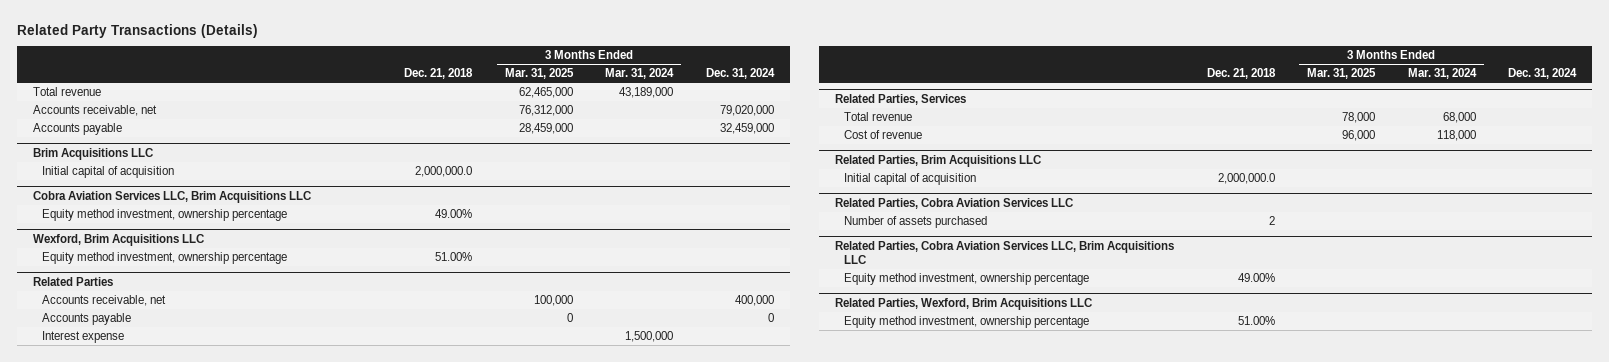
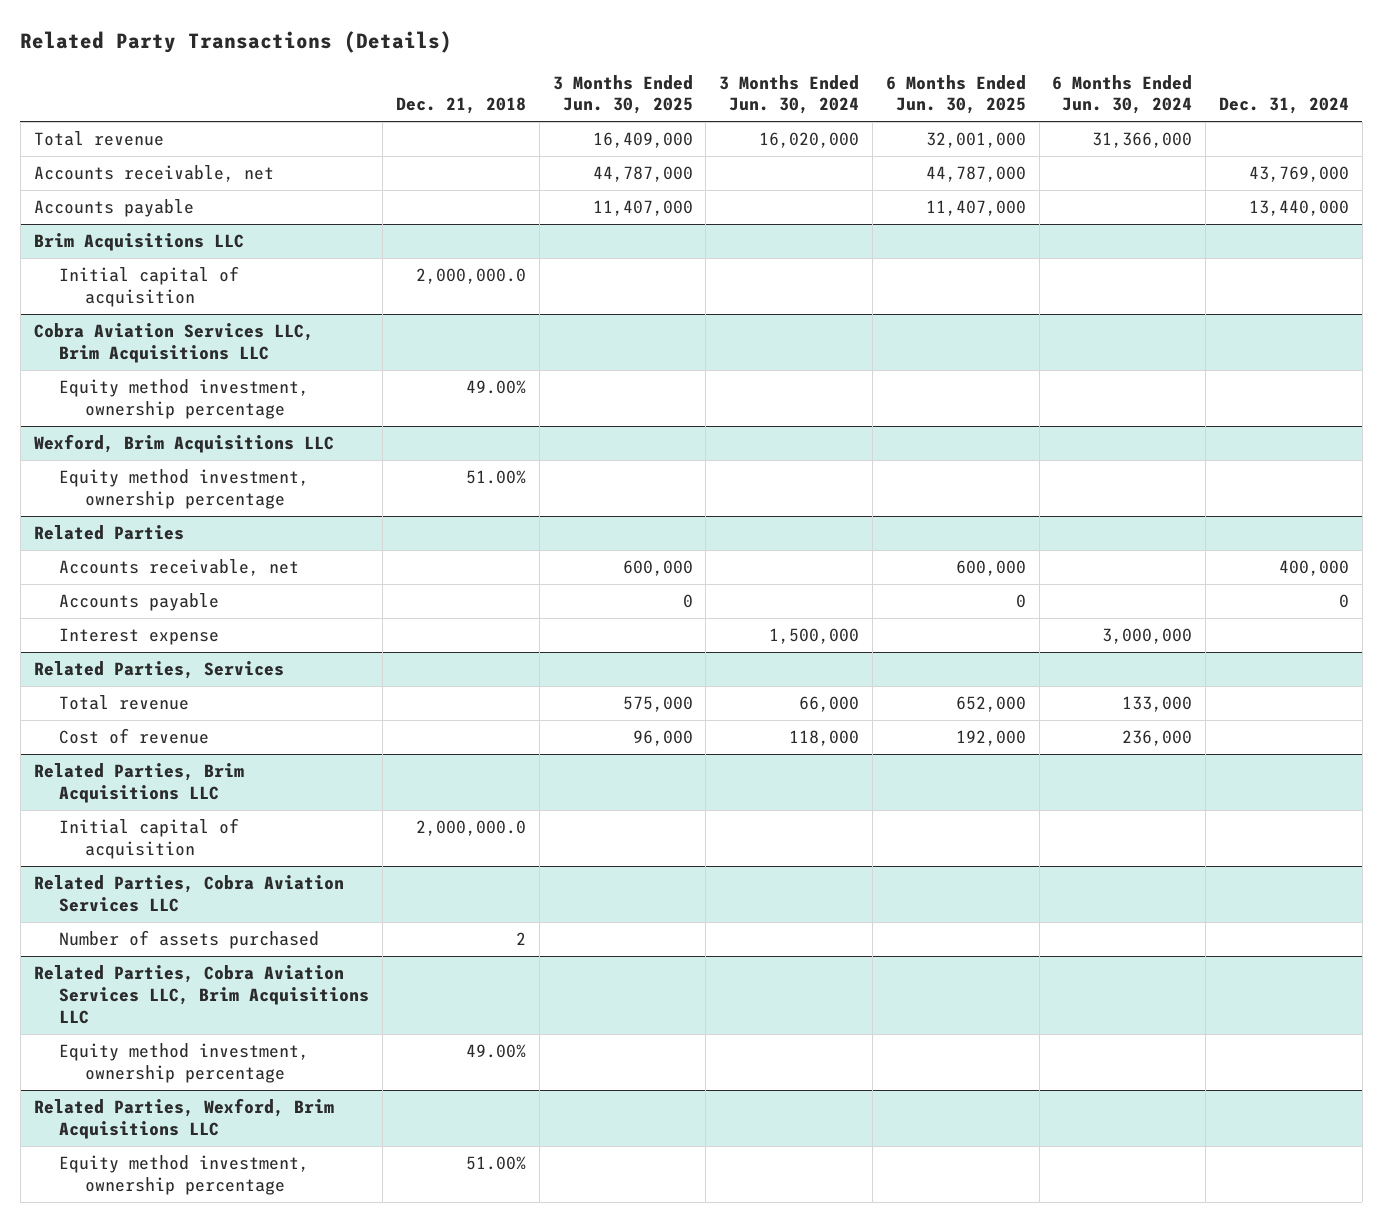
- | Dec. 21, 2018 | 3 Months Ended Mar. 31, 2025 | 3 Months Ended Mar. 31, 2024 | Dec. 31, 2024
+ | Dec. 21, 2018 | 3 Months Ended Jun. 30, 2025 | 3 Months Ended Jun. 30, 2024 | 6 Months Ended Jun. 30, 2025 | 6 Months Ended Jun. 30, 2024 | Dec. 31, 2024
- Accounts receivable, net | | 76,312,000 | | 79,020,000
- Accounts payable | | 28,459,000 | | 32,459,000
+ Accounts receivable, net | | 44,787,000 | | 44,787,000 | | 43,769,000
+ Accounts payable | | 11,407,000 | | 11,407,000 | | 13,440,000

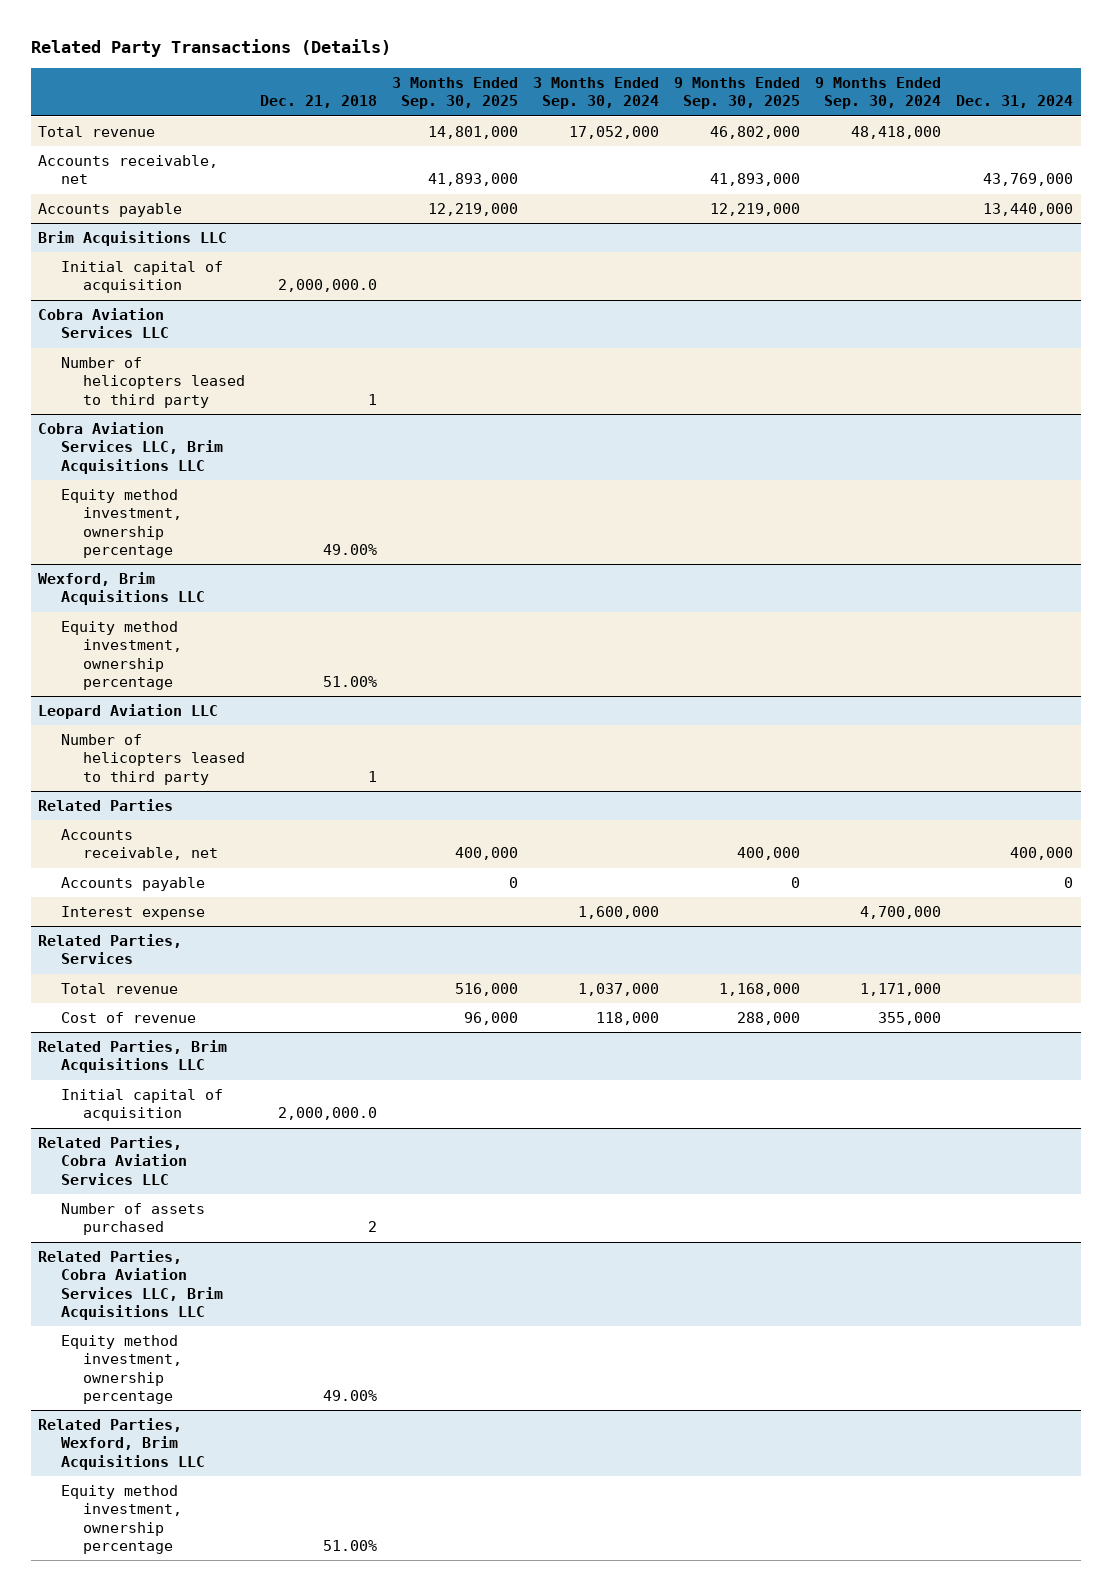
- | Dec. 21, 2018 | 3 Months Ended Jun. 30, 2025 | 3 Months Ended Jun. 30, 2024 | 6 Months Ended Jun. 30, 2025 | 6 Months Ended Jun. 30, 2024 | Dec. 31, 2024
+ | Dec. 21, 2018 | 3 Months Ended Sep. 30, 2025 | 3 Months Ended Sep. 30, 2024 | 9 Months Ended Sep. 30, 2025 | 9 Months Ended Sep. 30, 2024 | Dec. 31, 2024
+ Cobra Aviation Services LLC
+ Number of helicopters leased to third party | 1 | | | | |
+ Leopard Aviation LLC
+ Number of helicopters leased to third party | 1 | | | | |

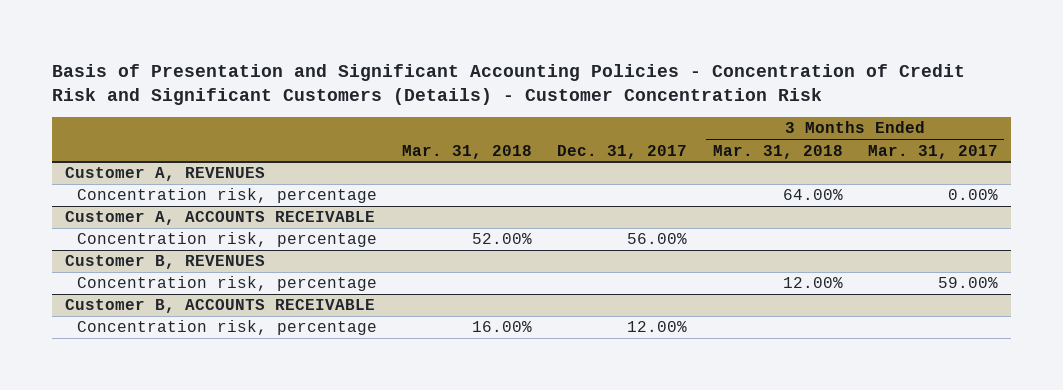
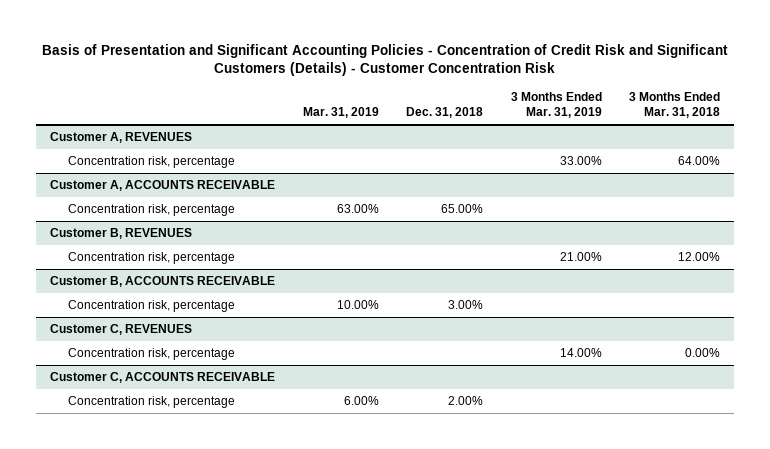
- | Mar. 31, 2018 | Dec. 31, 2017 | 3 Months Ended Mar. 31, 2018 | 3 Months Ended Mar. 31, 2017
+ | Mar. 31, 2019 | Dec. 31, 2018 | 3 Months Ended Mar. 31, 2019 | 3 Months Ended Mar. 31, 2018
+ Customer C, REVENUES
+ Concentration risk, percentage | | | 14.00% | 0.00%
+ Customer C, ACCOUNTS RECEIVABLE
+ Concentration risk, percentage | 6.00% | 2.00% | |

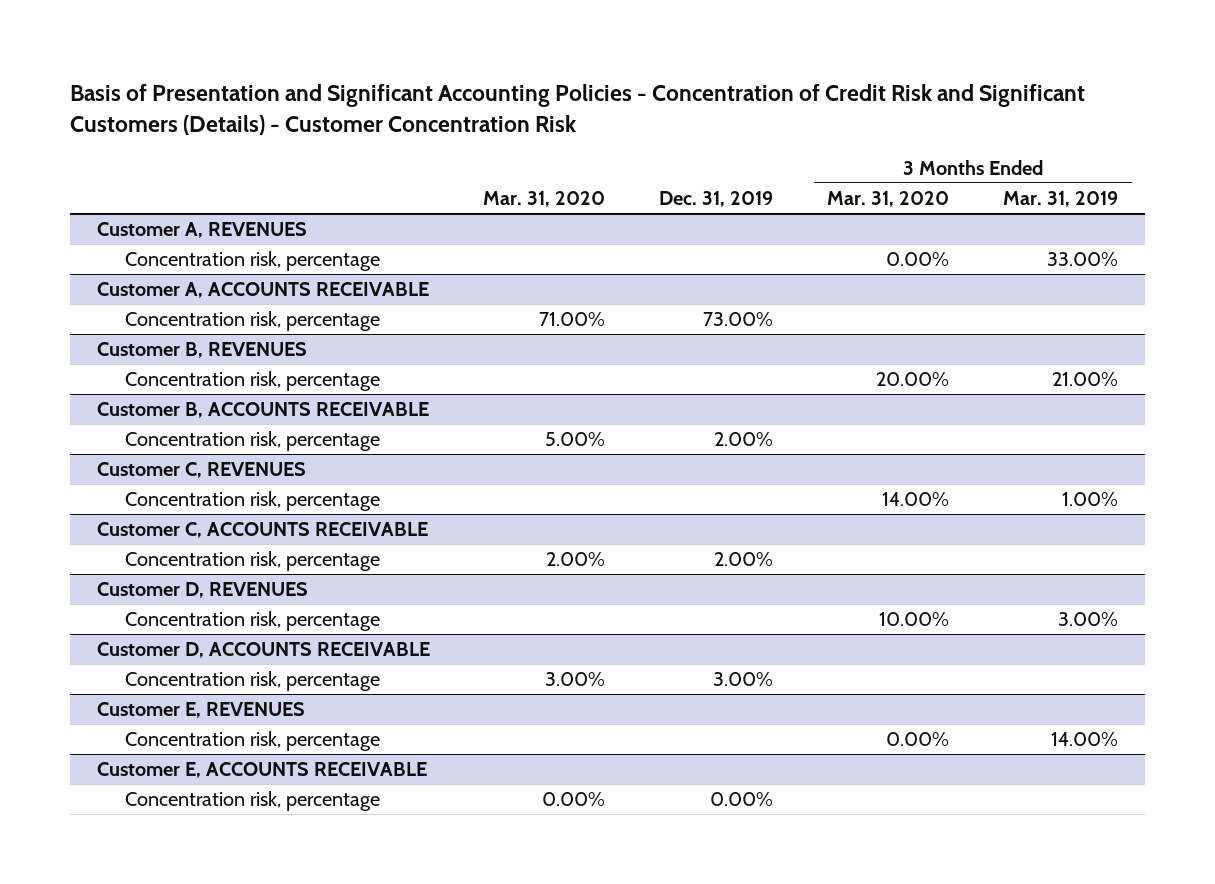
- | Mar. 31, 2019 | Dec. 31, 2018 | 3 Months Ended Mar. 31, 2019 | 3 Months Ended Mar. 31, 2018
+ | Mar. 31, 2020 | Dec. 31, 2019 | 3 Months Ended Mar. 31, 2020 | 3 Months Ended Mar. 31, 2019
@ Customer C, REVENUES
- Concentration risk, percentage | | | 14.00% | 0.00%
+ Concentration risk, percentage | | | 14.00% | 1.00%
+ Customer D, REVENUES
+ Concentration risk, percentage | | | 10.00% | 3.00%
+ Customer D, ACCOUNTS RECEIVABLE
+ Concentration risk, percentage | 3.00% | 3.00% | |
+ Customer E, REVENUES
+ Concentration risk, percentage | | | 0.00% | 14.00%
+ Customer E, ACCOUNTS RECEIVABLE
+ Concentration risk, percentage | 0.00% | 0.00% | |

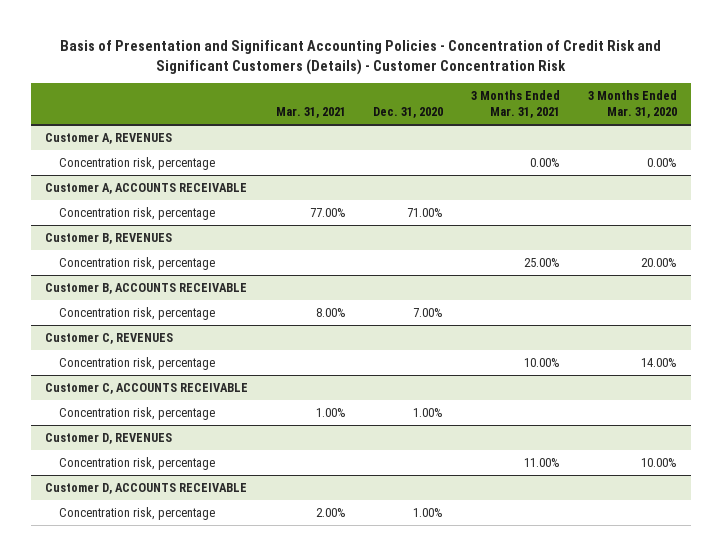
- | Mar. 31, 2020 | Dec. 31, 2019 | 3 Months Ended Mar. 31, 2020 | 3 Months Ended Mar. 31, 2019
+ | Mar. 31, 2021 | Dec. 31, 2020 | 3 Months Ended Mar. 31, 2021 | 3 Months Ended Mar. 31, 2020
- Customer E, REVENUES
- Concentration risk, percentage | | | 0.00% | 14.00%
- Customer E, ACCOUNTS RECEIVABLE
- Concentration risk, percentage | 0.00% | 0.00% | |

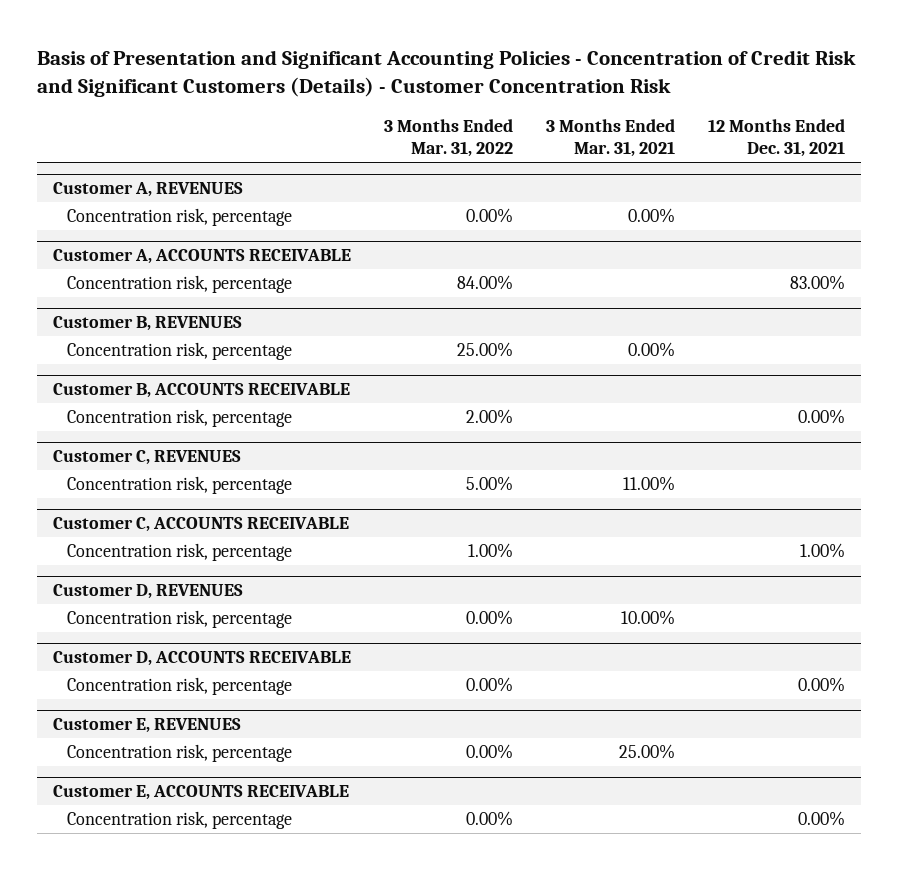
- | Mar. 31, 2021 | Dec. 31, 2020 | 3 Months Ended Mar. 31, 2021 | 3 Months Ended Mar. 31, 2020
+ | 3 Months Ended Mar. 31, 2022 | 3 Months Ended Mar. 31, 2021 | 12 Months Ended Dec. 31, 2021
@ Customer B, REVENUES
- Concentration risk, percentage | | | 25.00% | 20.00%
+ Concentration risk, percentage | 25.00% | 0.00% |
@ Customer C, REVENUES
- Concentration risk, percentage | | | 10.00% | 14.00%
+ Concentration risk, percentage | 5.00% | 11.00% |
@ Customer D, REVENUES
- Concentration risk, percentage | | | 11.00% | 10.00%
+ Concentration risk, percentage | 0.00% | 10.00% |
+ Customer E, REVENUES
+ Concentration risk, percentage | 0.00% | 25.00% |
+ Customer E, ACCOUNTS RECEIVABLE
+ Concentration risk, percentage | 0.00% | | 0.00%

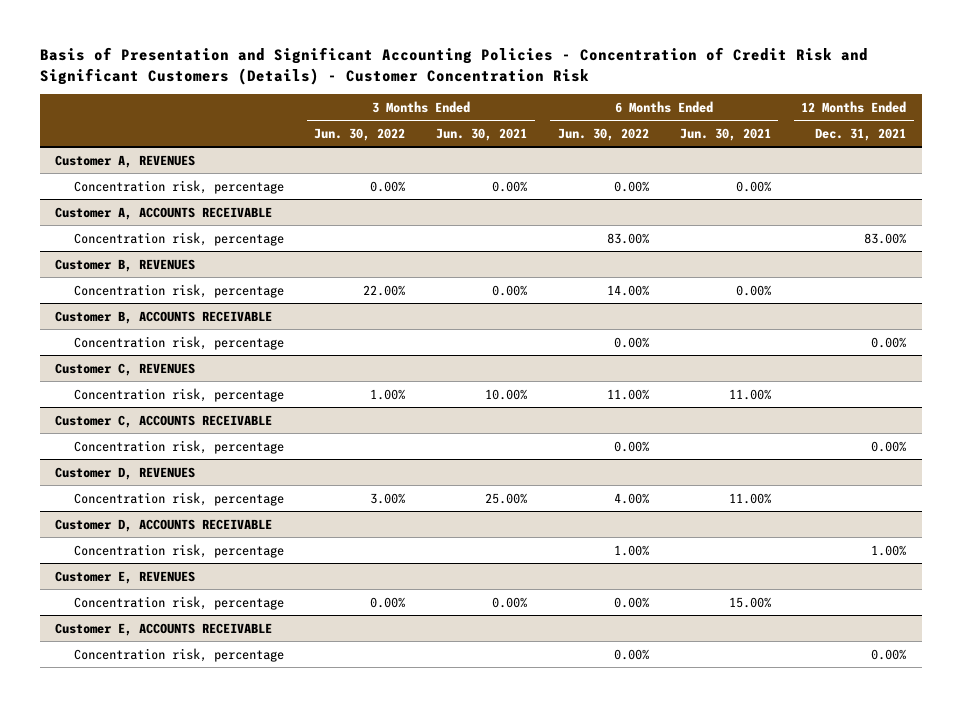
- | 3 Months Ended Mar. 31, 2022 | 3 Months Ended Mar. 31, 2021 | 12 Months Ended Dec. 31, 2021
+ | 3 Months Ended Jun. 30, 2022 | 3 Months Ended Jun. 30, 2021 | 6 Months Ended Jun. 30, 2022 | 6 Months Ended Jun. 30, 2021 | 12 Months Ended Dec. 31, 2021
@ Customer C, ACCOUNTS RECEIVABLE
- Concentration risk, percentage | 1.00% | | 1.00%
+ Concentration risk, percentage | | | 0.00% | | 0.00%
@ Customer D, ACCOUNTS RECEIVABLE
- Concentration risk, percentage | 0.00% | | 0.00%
+ Concentration risk, percentage | | | 1.00% | | 1.00%

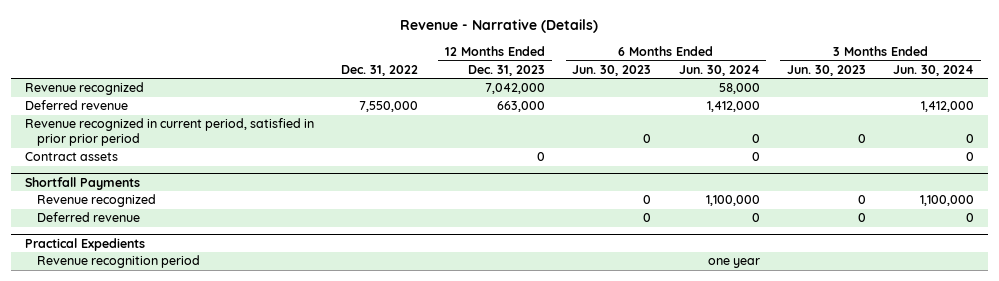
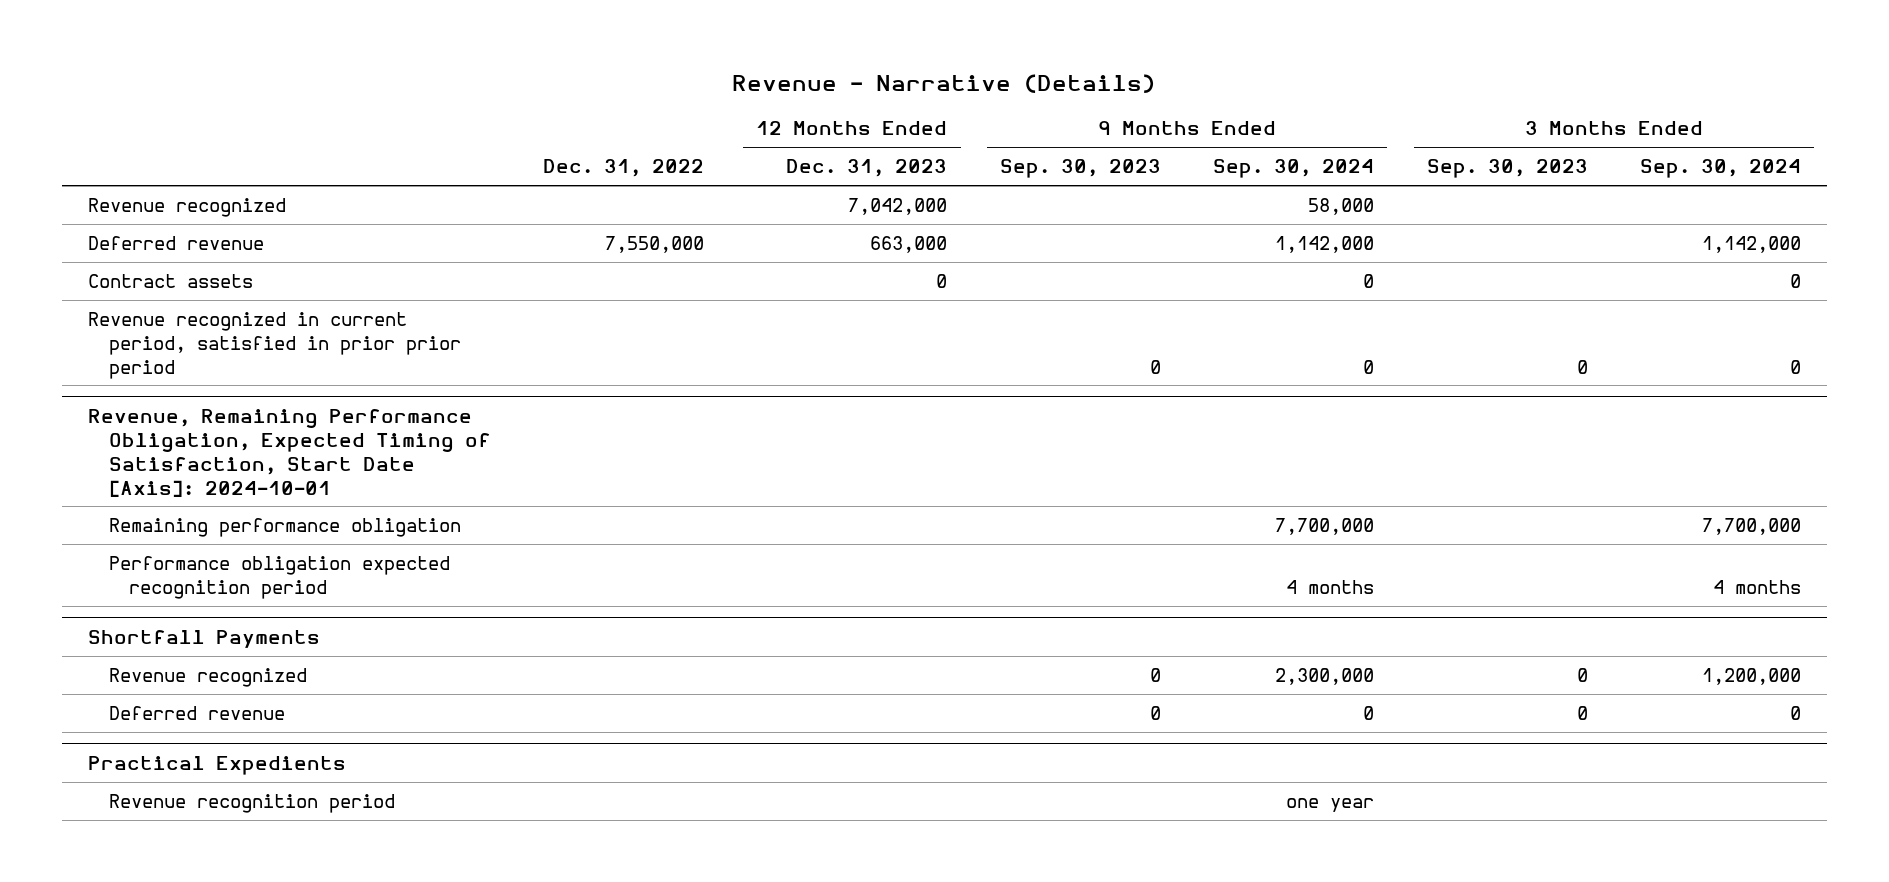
- | Dec. 31, 2022 | 12 Months Ended Dec. 31, 2023 | 6 Months Ended Jun. 30, 2023 | 6 Months Ended Jun. 30, 2024 | 3 Months Ended Jun. 30, 2023 | 3 Months Ended Jun. 30, 2024
+ | Dec. 31, 2022 | 12 Months Ended Dec. 31, 2023 | 9 Months Ended Sep. 30, 2023 | 9 Months Ended Sep. 30, 2024 | 3 Months Ended Sep. 30, 2023 | 3 Months Ended Sep. 30, 2024
moved down: Revenue recognized in current period, satisfied in prior prior period | | | 0 | 0 | 0 | 0
+ Revenue, Remaining Performance Obligation, Expected Timing of Satisfaction, Start Date [Axis]: 2024-10-01
+ Remaining performance obligation | | | | 7,700,000 | | 7,700,000
+ Performance obligation expected recognition period | | | | 4 months | | 4 months

